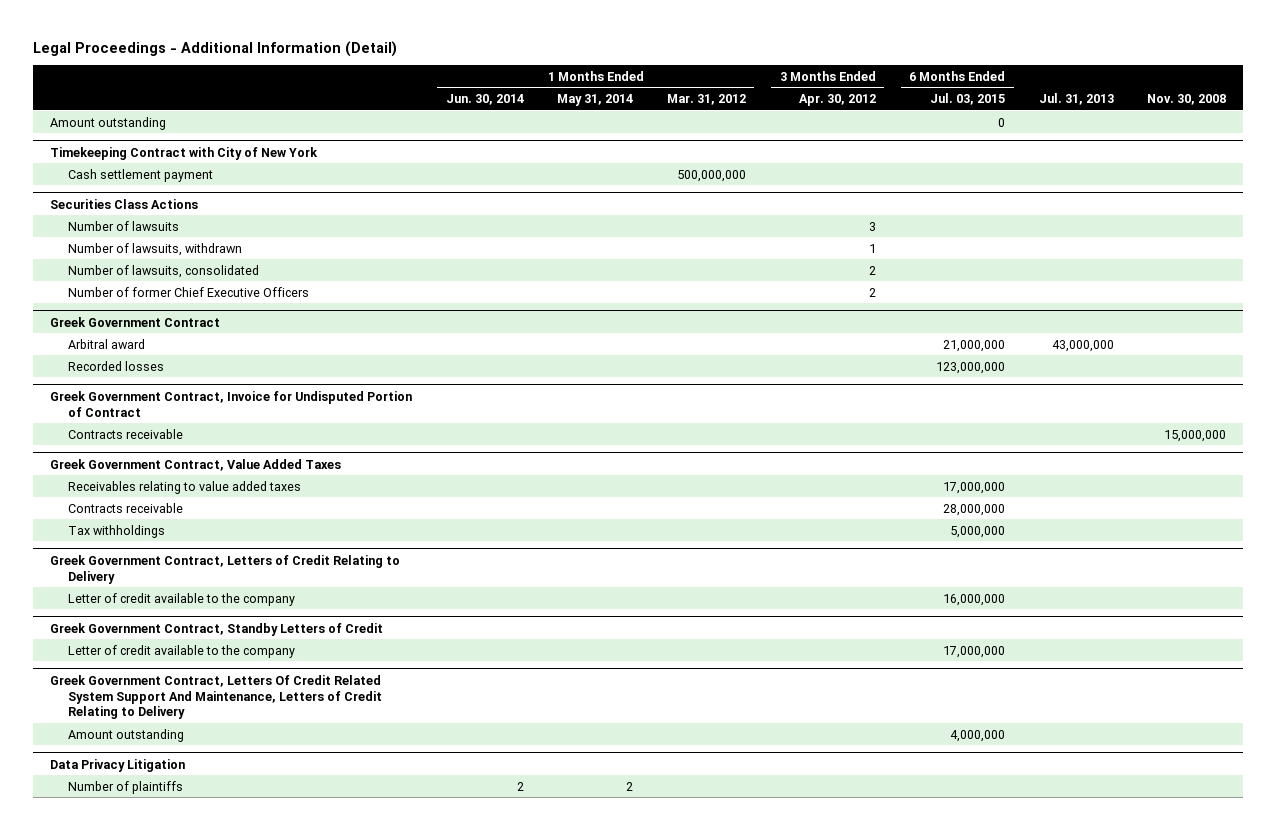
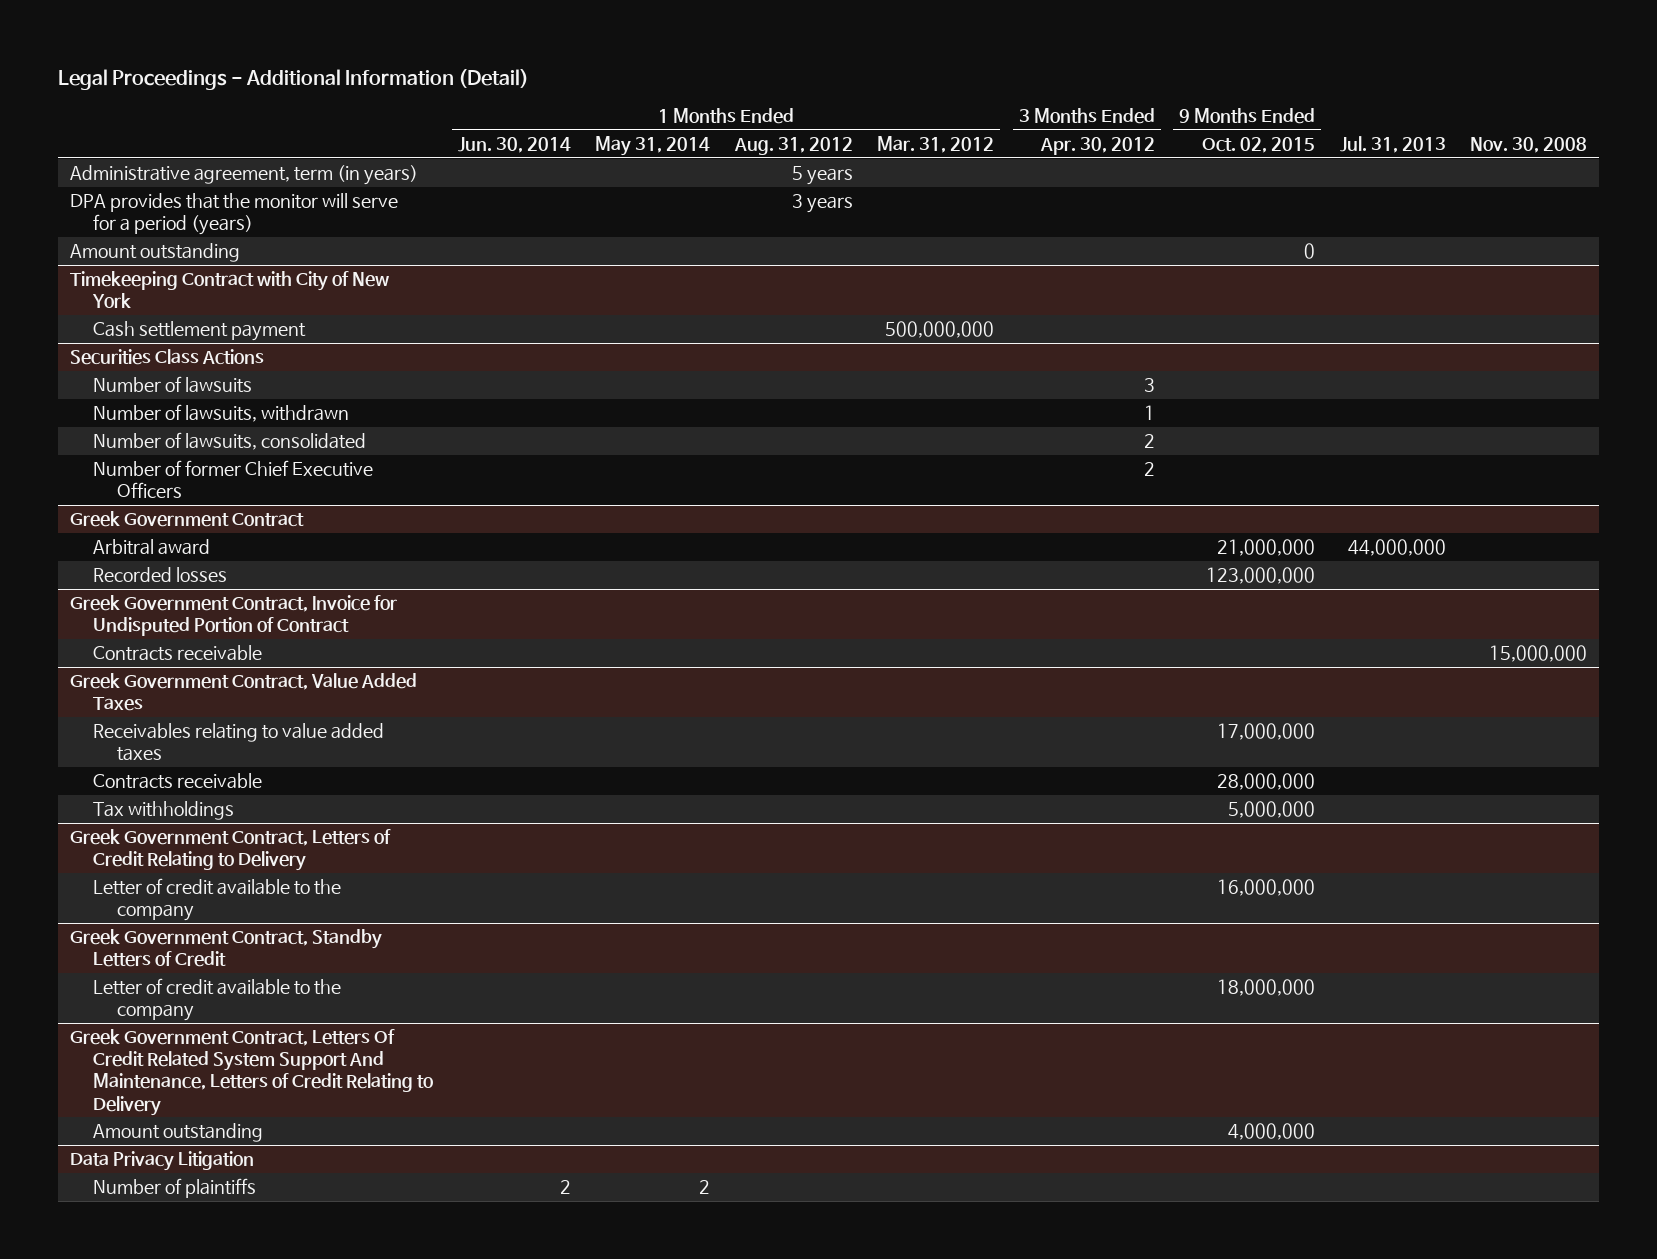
- | 1 Months Ended Jun. 30, 2014 | 1 Months Ended May 31, 2014 | 1 Months Ended Mar. 31, 2012 | 3 Months Ended Apr. 30, 2012 | 6 Months Ended Jul. 03, 2015 | Jul. 31, 2013 | Nov. 30, 2008
+ | 1 Months Ended Jun. 30, 2014 | 1 Months Ended May 31, 2014 | 1 Months Ended Aug. 31, 2012 | 1 Months Ended Mar. 31, 2012 | 3 Months Ended Apr. 30, 2012 | 9 Months Ended Oct. 02, 2015 | Jul. 31, 2013 | Nov. 30, 2008
+ Administrative agreement, term (in years) | | | 5 years | | | | |
+ DPA provides that the monitor will serve for a period (years) | | | 3 years | | | | |
@ Greek Government Contract
- Arbitral award | | | | | 21,000,000 | 43,000,000 |
+ Arbitral award | | | | | | 21,000,000 | 44,000,000 |

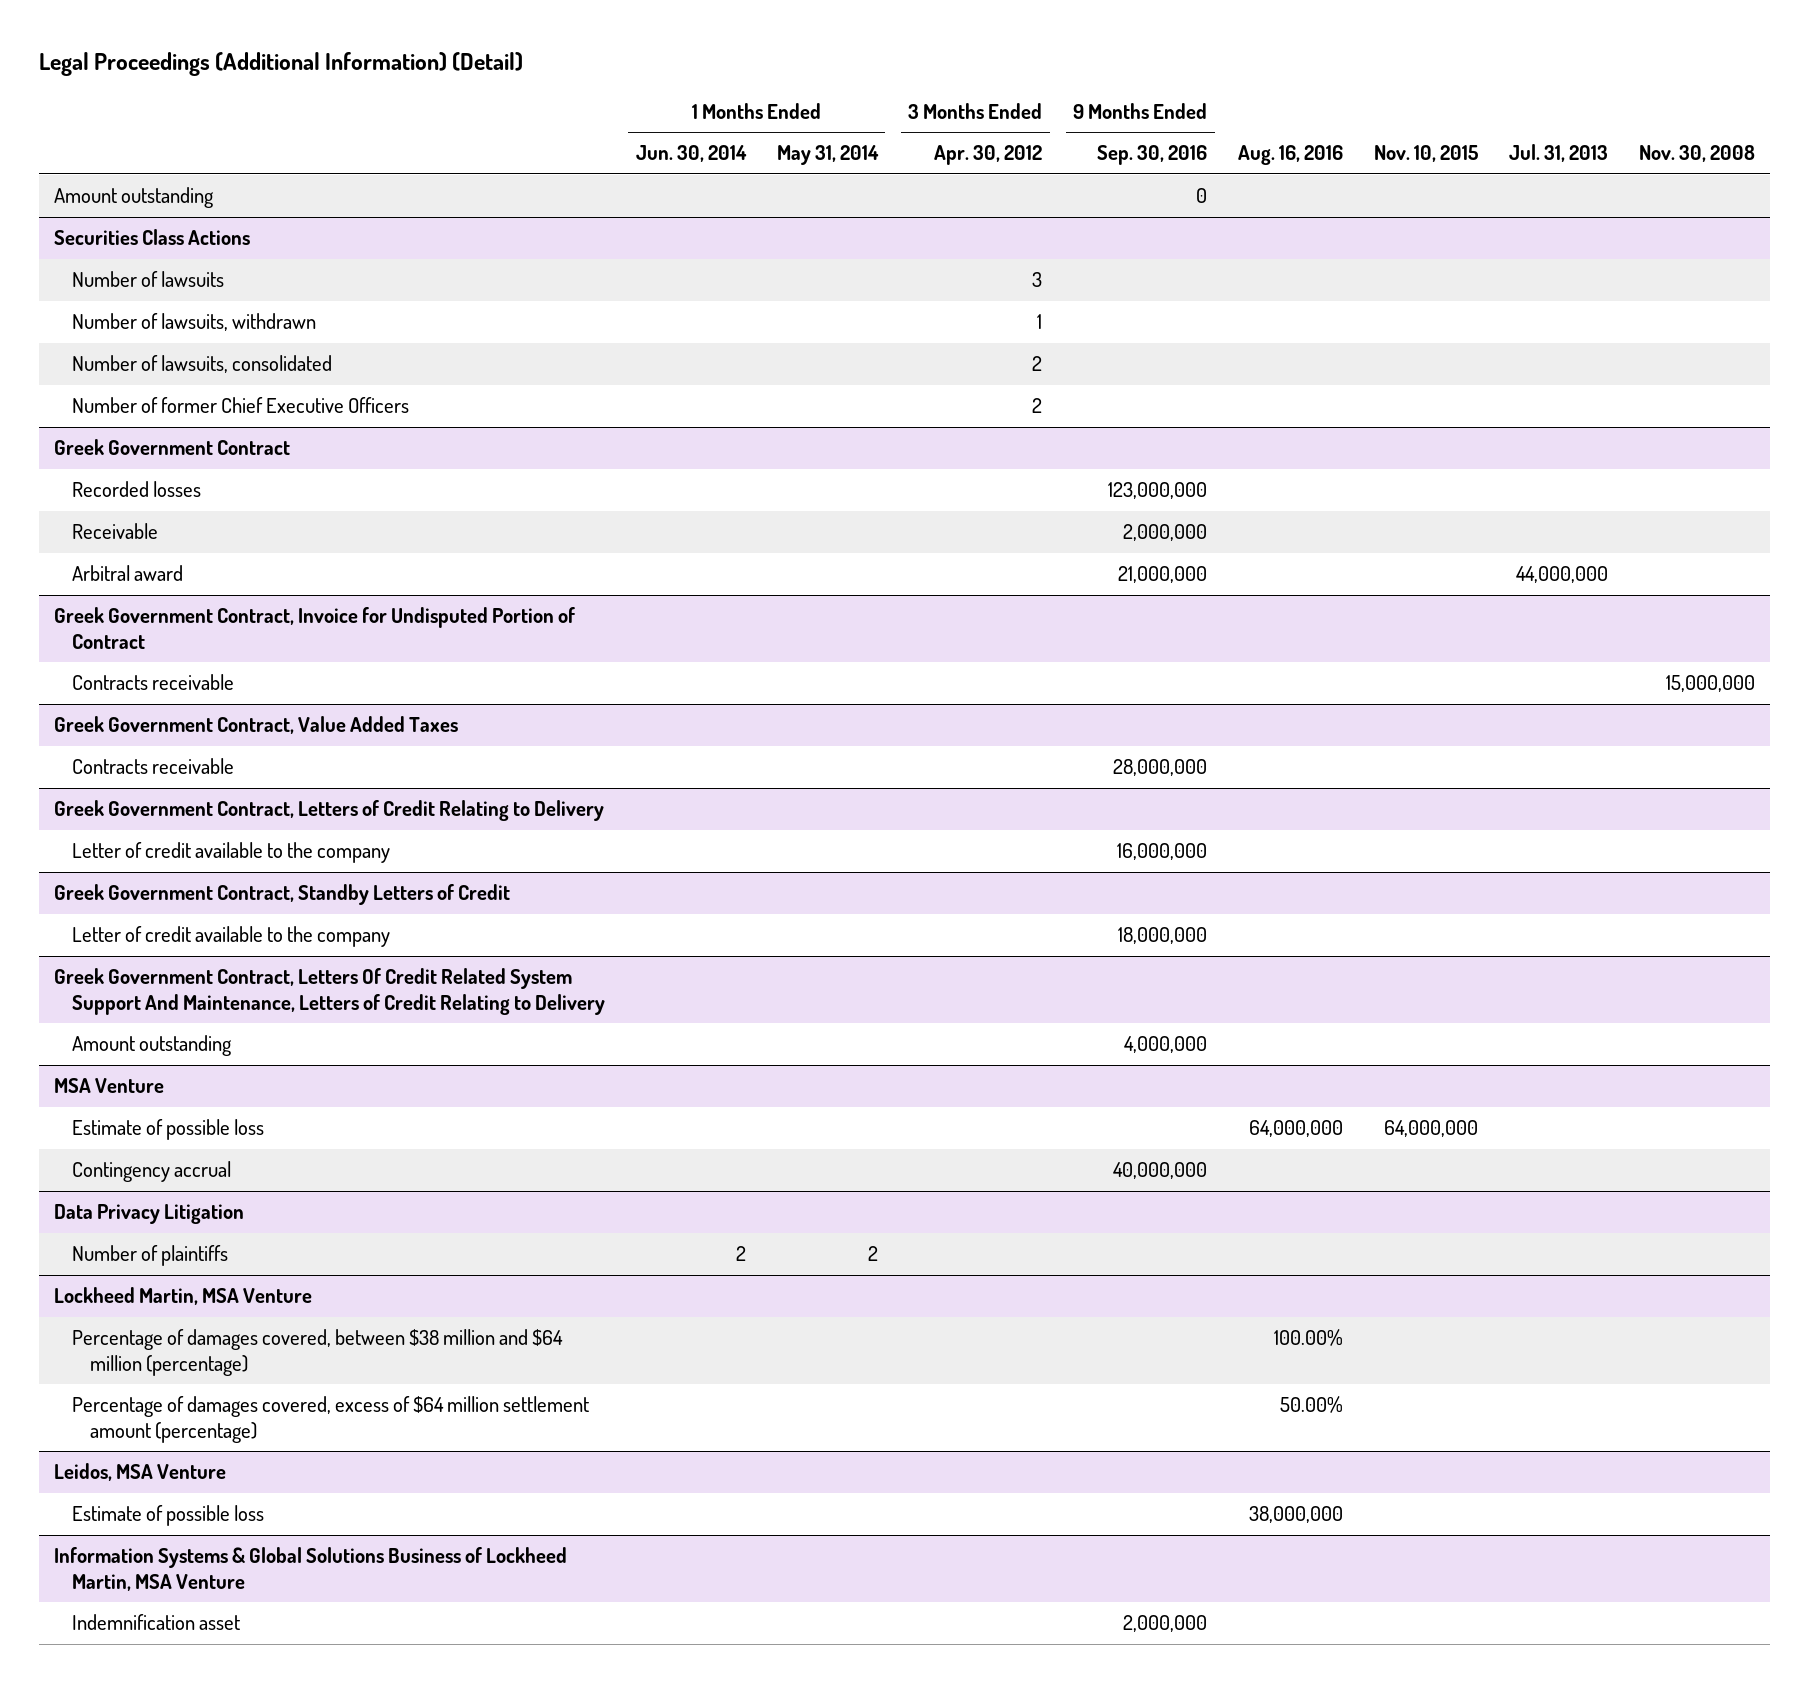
- Legal Proceedings - Additional Information (Detail)
+ Legal Proceedings (Additional Information) (Detail)
- | 1 Months Ended Jun. 30, 2014 | 1 Months Ended May 31, 2014 | 1 Months Ended Aug. 31, 2012 | 1 Months Ended Mar. 31, 2012 | 3 Months Ended Apr. 30, 2012 | 9 Months Ended Oct. 02, 2015 | Jul. 31, 2013 | Nov. 30, 2008
+ | 1 Months Ended Jun. 30, 2014 | 1 Months Ended May 31, 2014 | 3 Months Ended Apr. 30, 2012 | 9 Months Ended Sep. 30, 2016 | Aug. 16, 2016 | Nov. 10, 2015 | Jul. 31, 2013 | Nov. 30, 2008
- Administrative agreement, term (in years) | | | 5 years | | | | |
- DPA provides that the monitor will serve for a period (years) | | | 3 years | | | | |
- Timekeeping Contract with City of New York
- Cash settlement payment | | | | 500,000,000 | | | |
@ Greek Government Contract
+ Receivable | | | | 2,000,000 | | | |
moved down: Arbitral award | | | | 21,000,000 | | | 44,000,000 |
@ Greek Government Contract, Value Added Taxes
- Receivables relating to value added taxes | | | | | | 17,000,000 | |
- Tax withholdings | | | | | | 5,000,000 | |
+ MSA Venture
+ Estimate of possible loss | | | | | 64,000,000 | 64,000,000 | |
+ Contingency accrual | | | | 40,000,000 | | | |
+ Lockheed Martin, MSA Venture
+ Percentage of damages covered, between $38 million and $64 million (percentage) | | | | | 100.00% | | |
+ Percentage of damages covered, excess of $64 million settlement amount (percentage) | | | | | 50.00% | | |
+ Leidos, MSA Venture
+ Estimate of possible loss | | | | | 38,000,000 | | |
+ Information Systems & Global Solutions Business of Lockheed Martin, MSA Venture
+ Indemnification asset | | | | 2,000,000 | | | |

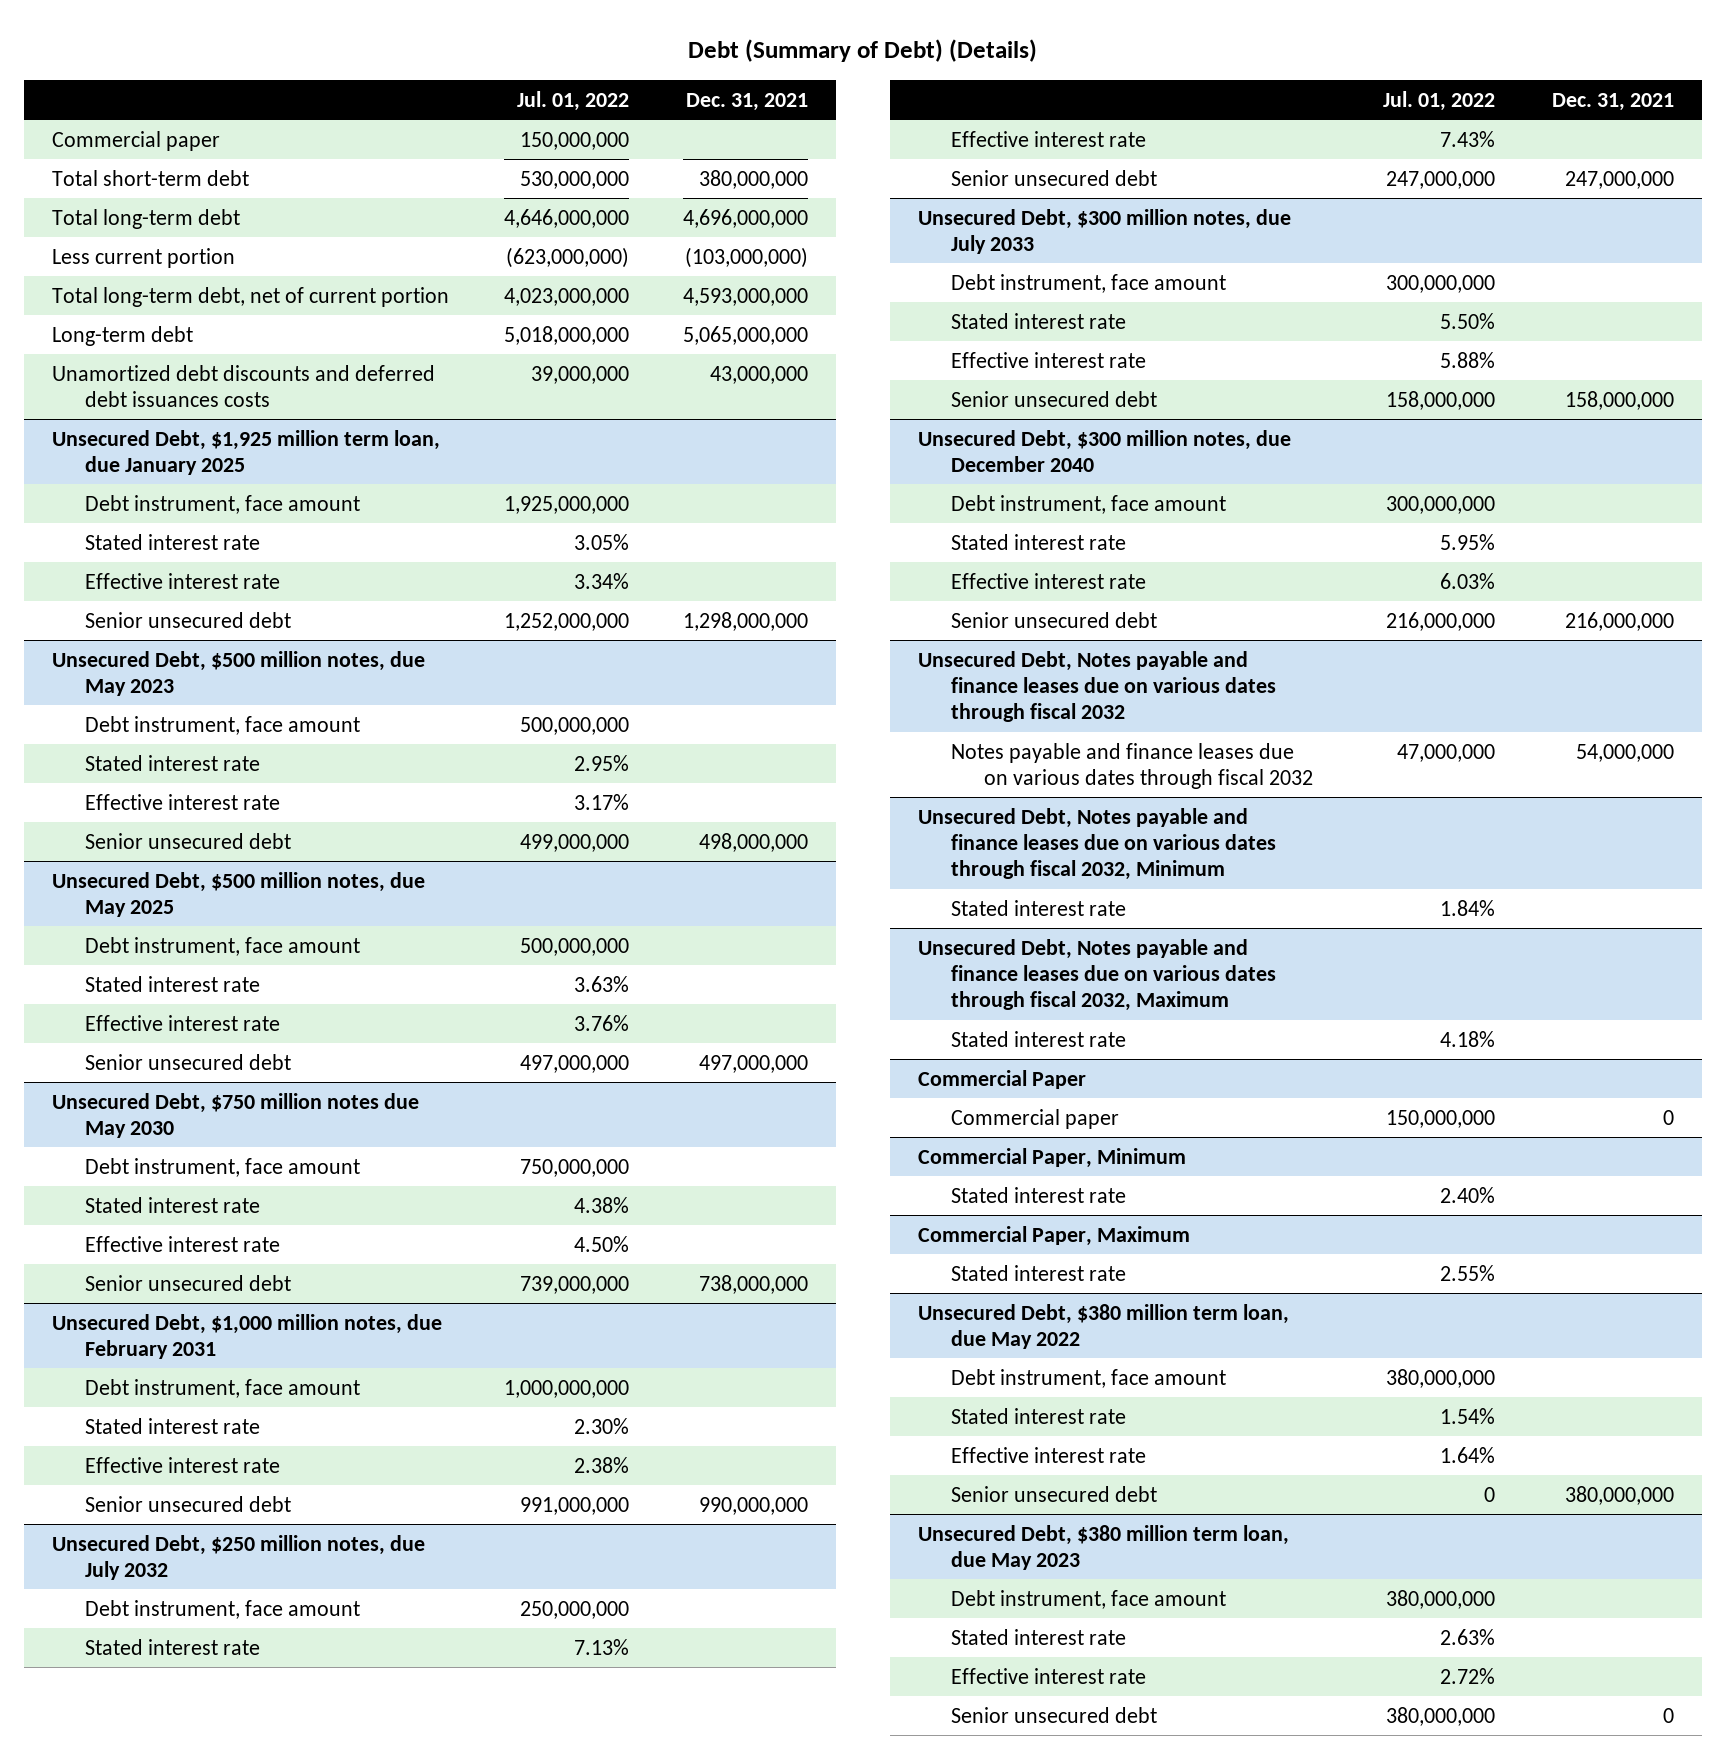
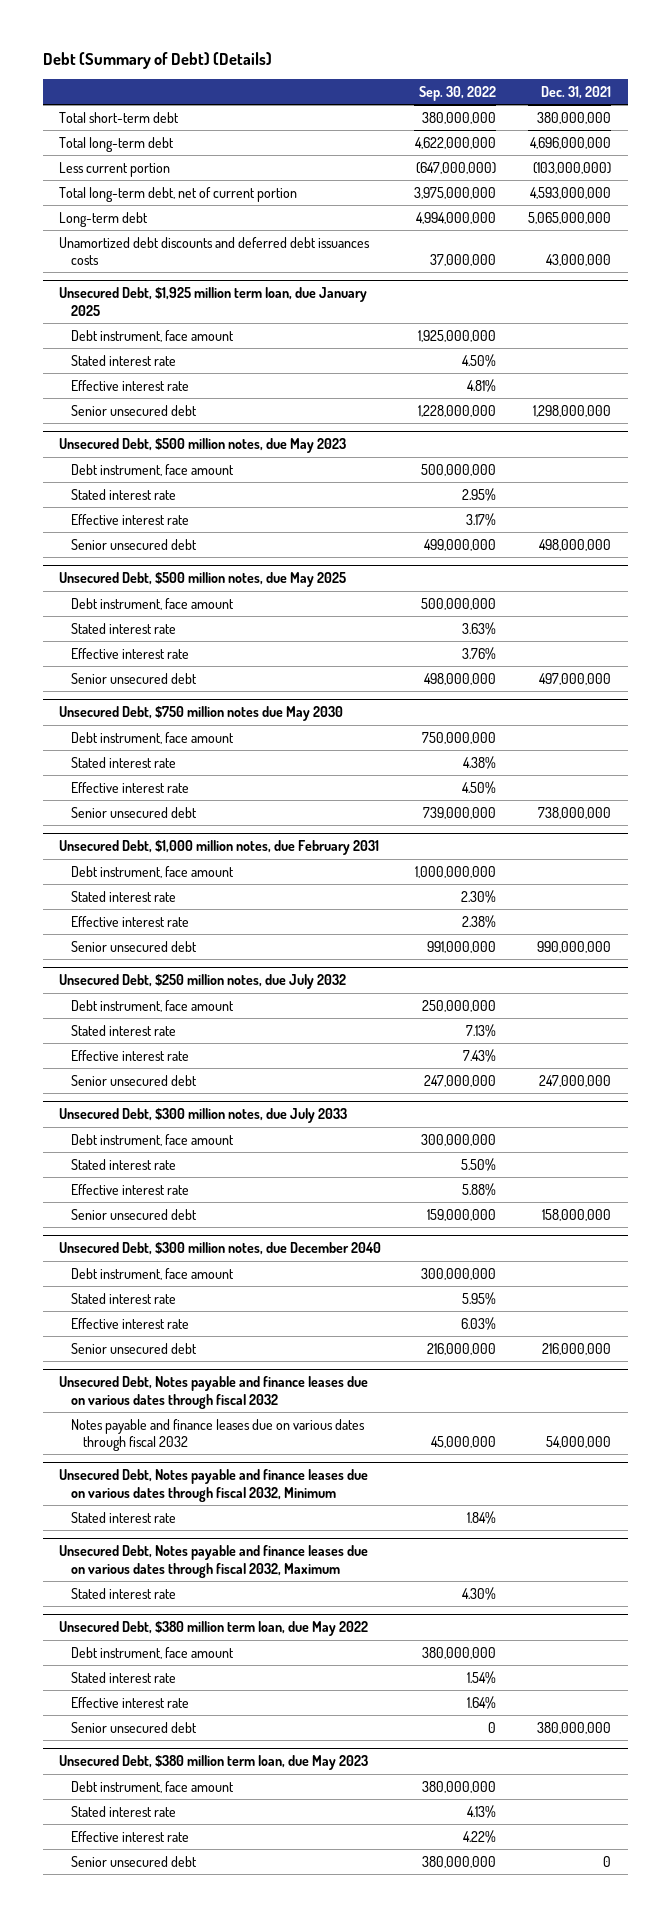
- | Jul. 01, 2022 | Dec. 31, 2021
+ | Sep. 30, 2022 | Dec. 31, 2021
- Commercial paper | 150,000,000 |
- Commercial Paper
- Commercial paper | 150,000,000 | 0
- Commercial Paper, Minimum
- Stated interest rate | 2.40% |
- Commercial Paper, Maximum
- Stated interest rate | 2.55% |

